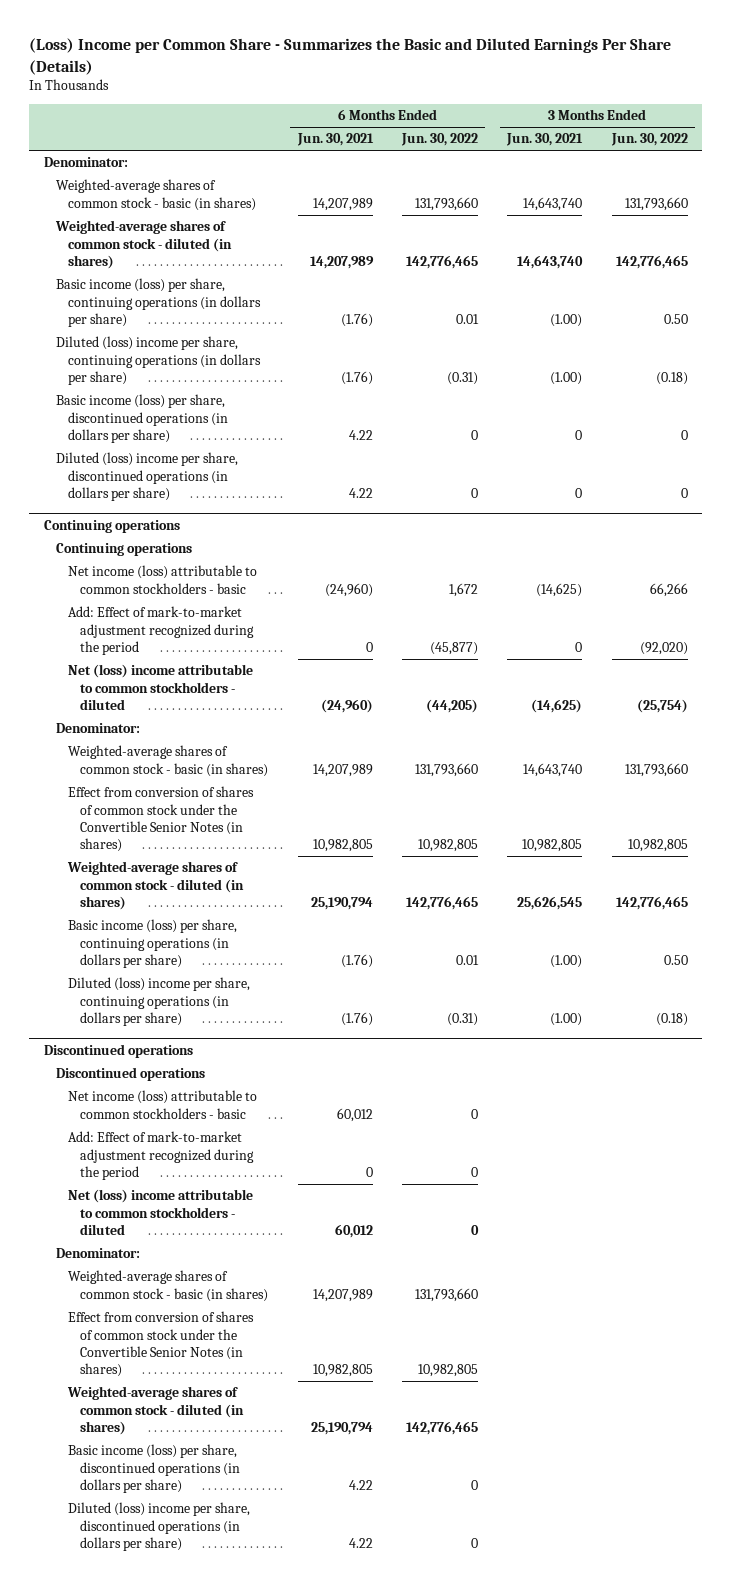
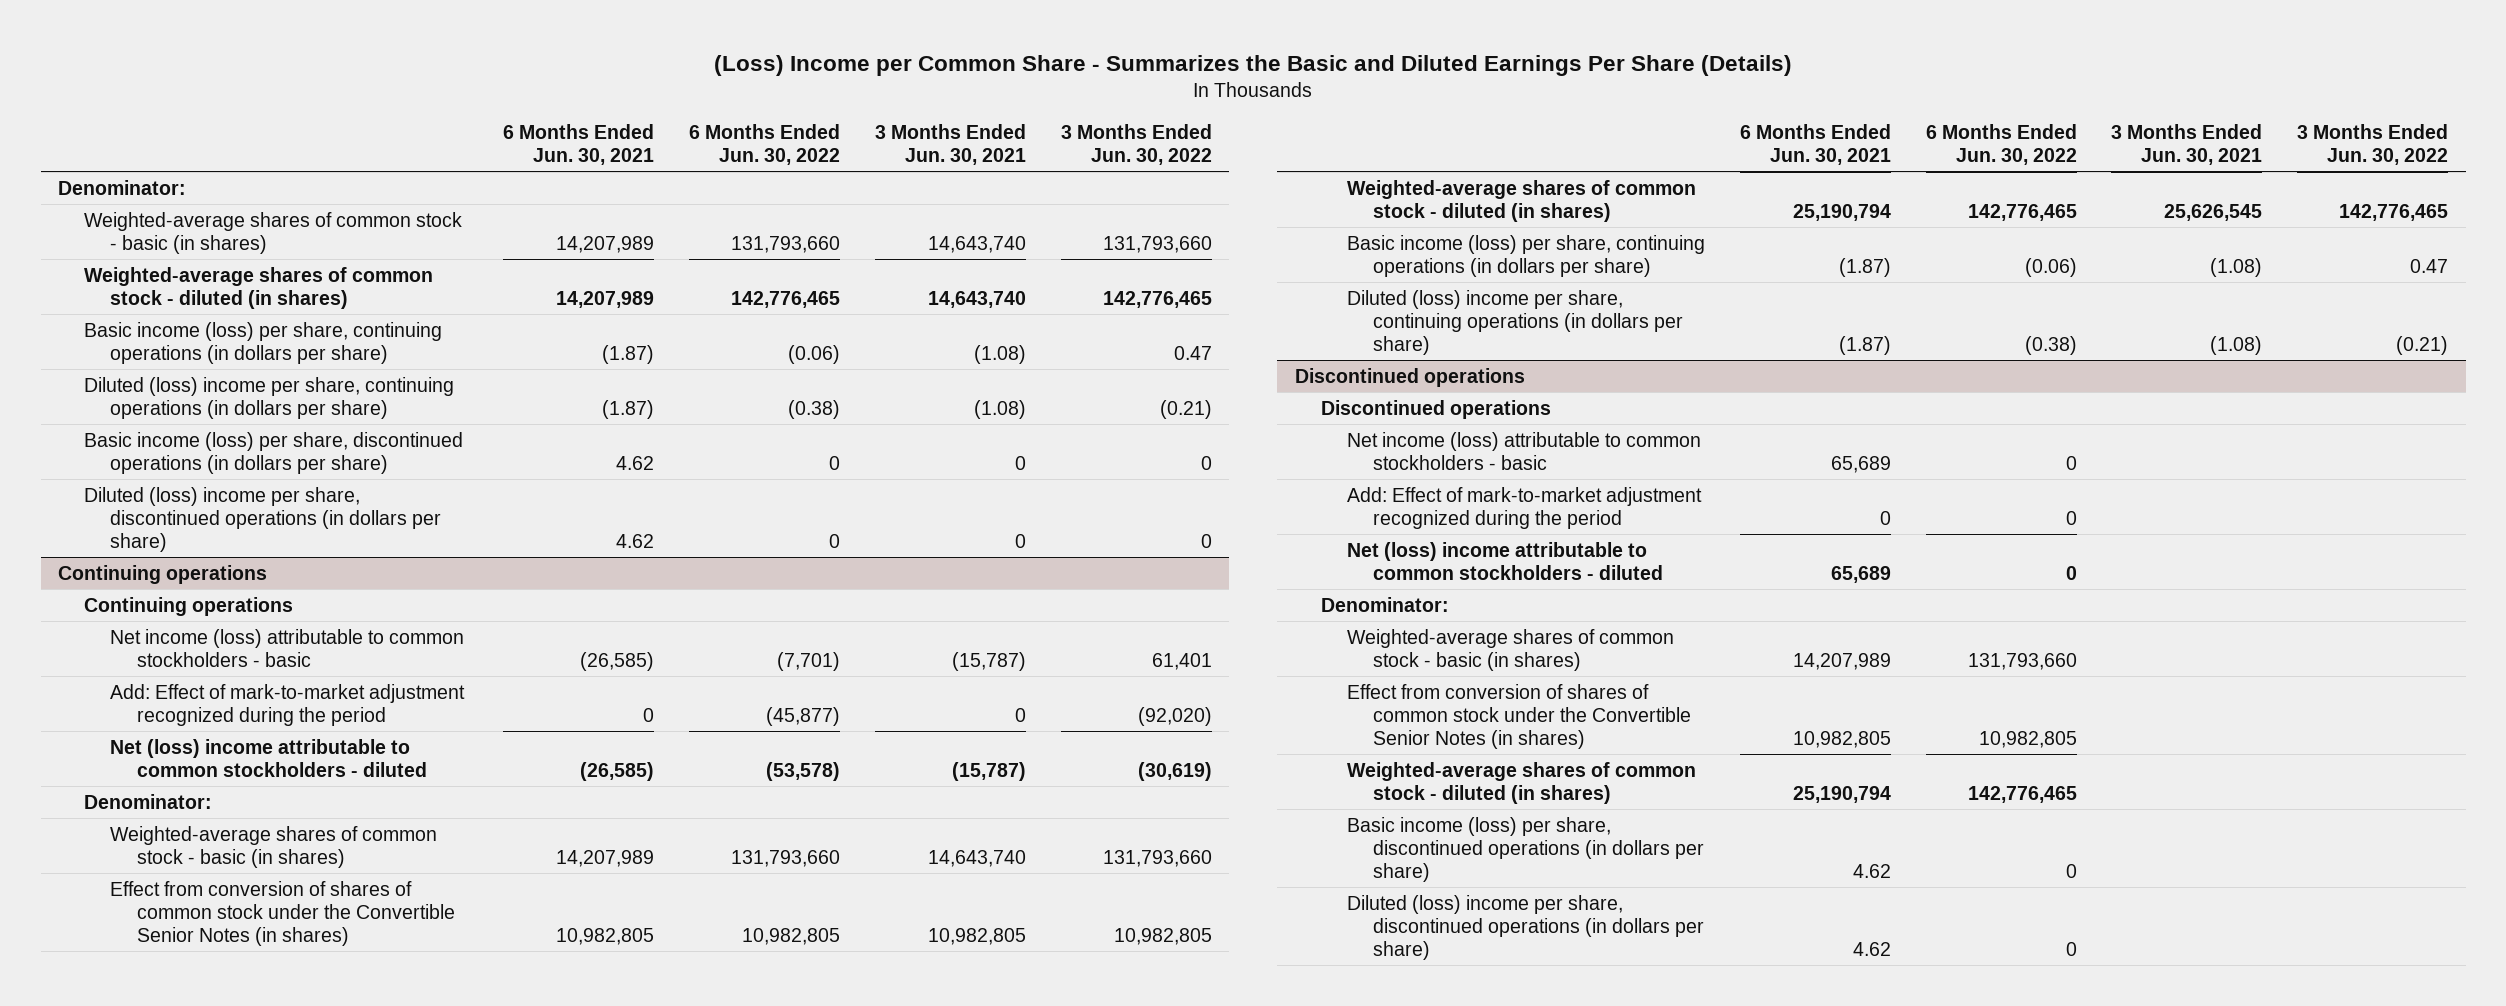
- Basic income (loss) per share, continuing operations (in dollars per share) | (1.76) | 0.01 | (1.00) | 0.50
- Diluted (loss) income per share, continuing operations (in dollars per share) | (1.76) | (0.31) | (1.00) | (0.18)
- Basic income (loss) per share, discontinued operations (in dollars per share) | 4.22 | 0 | 0 | 0
- Diluted (loss) income per share, discontinued operations (in dollars per share) | 4.22 | 0 | 0 | 0
+ Basic income (loss) per share, continuing operations (in dollars per share) | (1.87) | (0.06) | (1.08) | 0.47
+ Diluted (loss) income per share, continuing operations (in dollars per share) | (1.87) | (0.38) | (1.08) | (0.21)
+ Basic income (loss) per share, discontinued operations (in dollars per share) | 4.62 | 0 | 0 | 0
+ Diluted (loss) income per share, discontinued operations (in dollars per share) | 4.62 | 0 | 0 | 0
@ Continuing operations
- Net income (loss) attributable to common stockholders - basic | (24,960) | 1,672 | (14,625) | 66,266
+ Net income (loss) attributable to common stockholders - basic | (26,585) | (7,701) | (15,787) | 61,401
- Net (loss) income attributable to common stockholders - diluted | (24,960) | (44,205) | (14,625) | (25,754)
+ Net (loss) income attributable to common stockholders - diluted | (26,585) | (53,578) | (15,787) | (30,619)
- Basic income (loss) per share, continuing operations (in dollars per share) | (1.76) | 0.01 | (1.00) | 0.50
- Diluted (loss) income per share, continuing operations (in dollars per share) | (1.76) | (0.31) | (1.00) | (0.18)
+ Basic income (loss) per share, continuing operations (in dollars per share) | (1.87) | (0.06) | (1.08) | 0.47
+ Diluted (loss) income per share, continuing operations (in dollars per share) | (1.87) | (0.38) | (1.08) | (0.21)
@ Discontinued operations
- Net income (loss) attributable to common stockholders - basic | 60,012 | 0 | |
+ Net income (loss) attributable to common stockholders - basic | 65,689 | 0 | |
- Net (loss) income attributable to common stockholders - diluted | 60,012 | 0 | |
+ Net (loss) income attributable to common stockholders - diluted | 65,689 | 0 | |
- Basic income (loss) per share, discontinued operations (in dollars per share) | 4.22 | 0 | |
- Diluted (loss) income per share, discontinued operations (in dollars per share) | 4.22 | 0 | |
+ Basic income (loss) per share, discontinued operations (in dollars per share) | 4.62 | 0 | |
+ Diluted (loss) income per share, discontinued operations (in dollars per share) | 4.62 | 0 | |

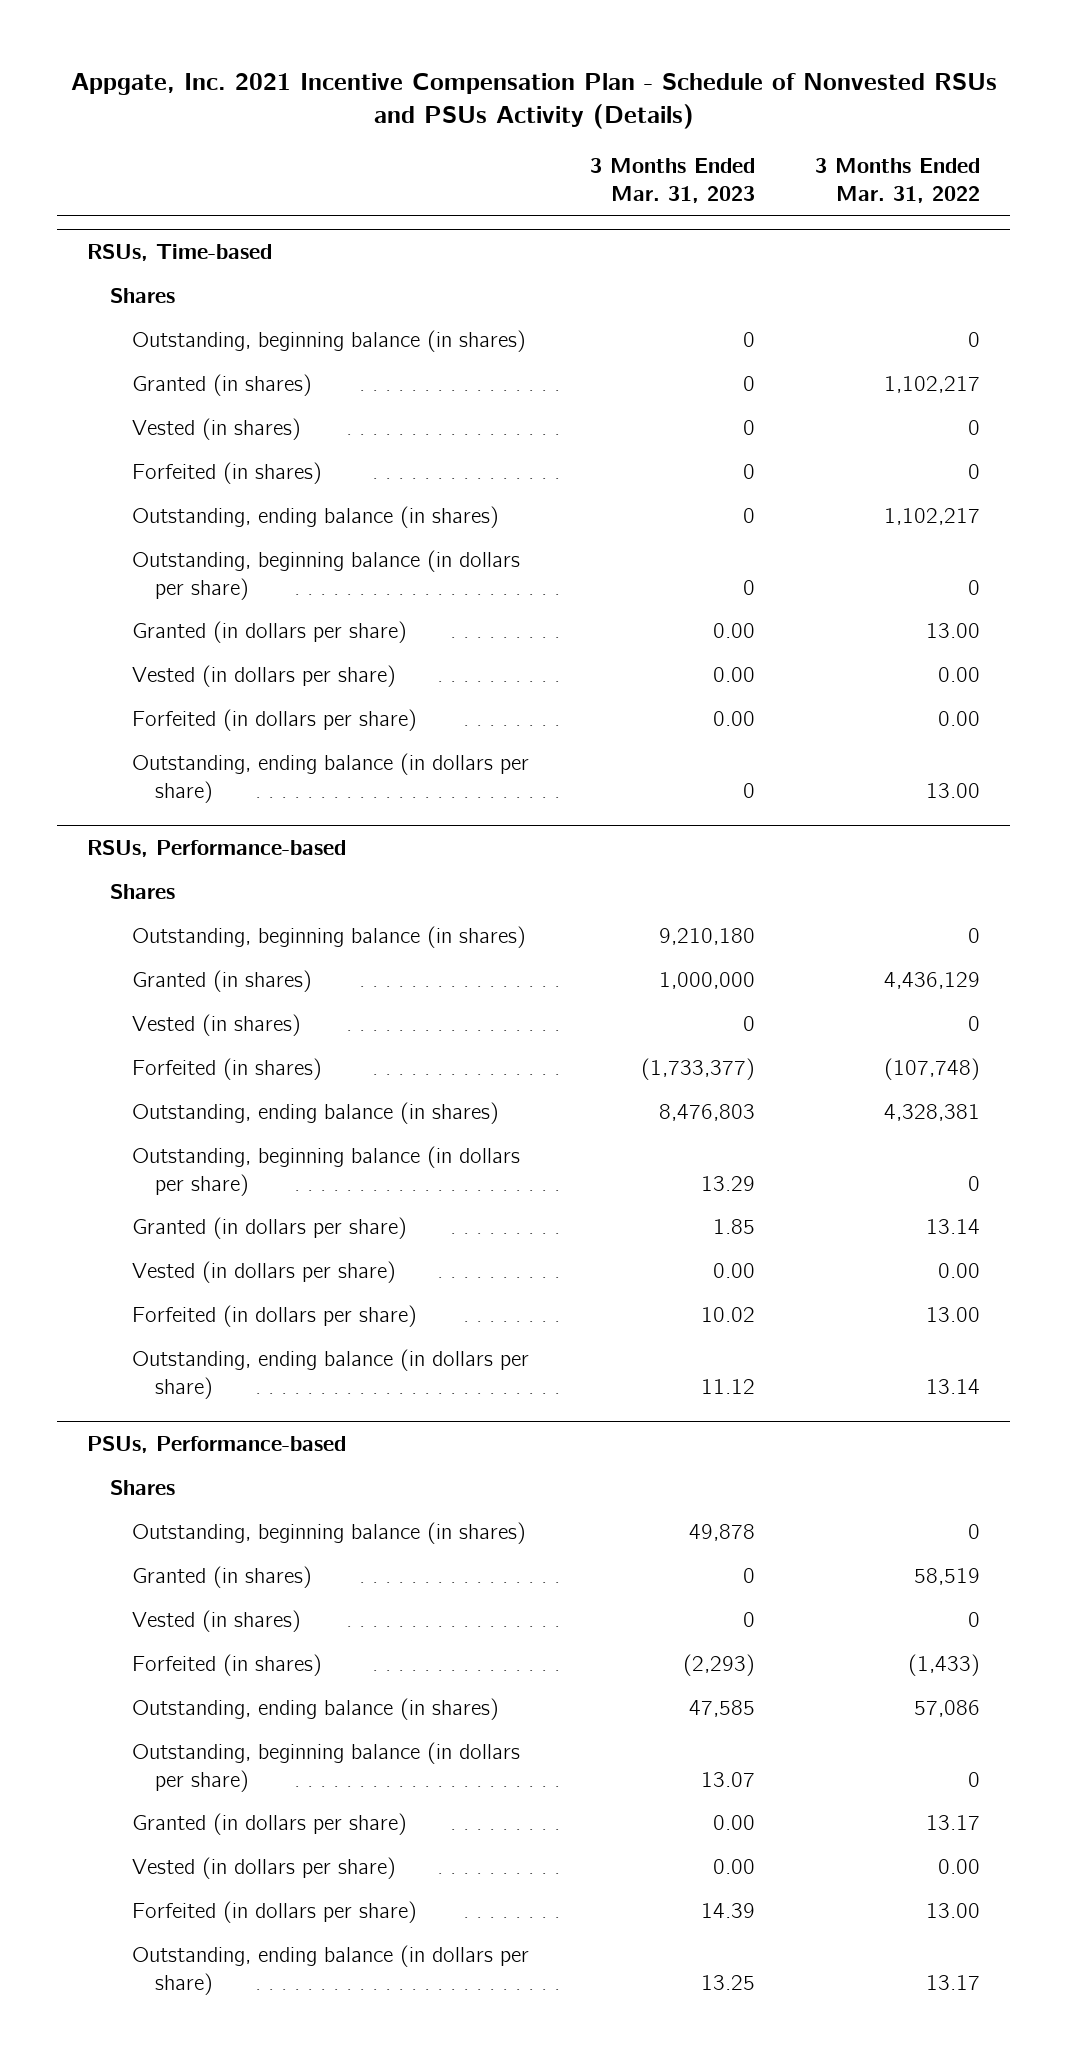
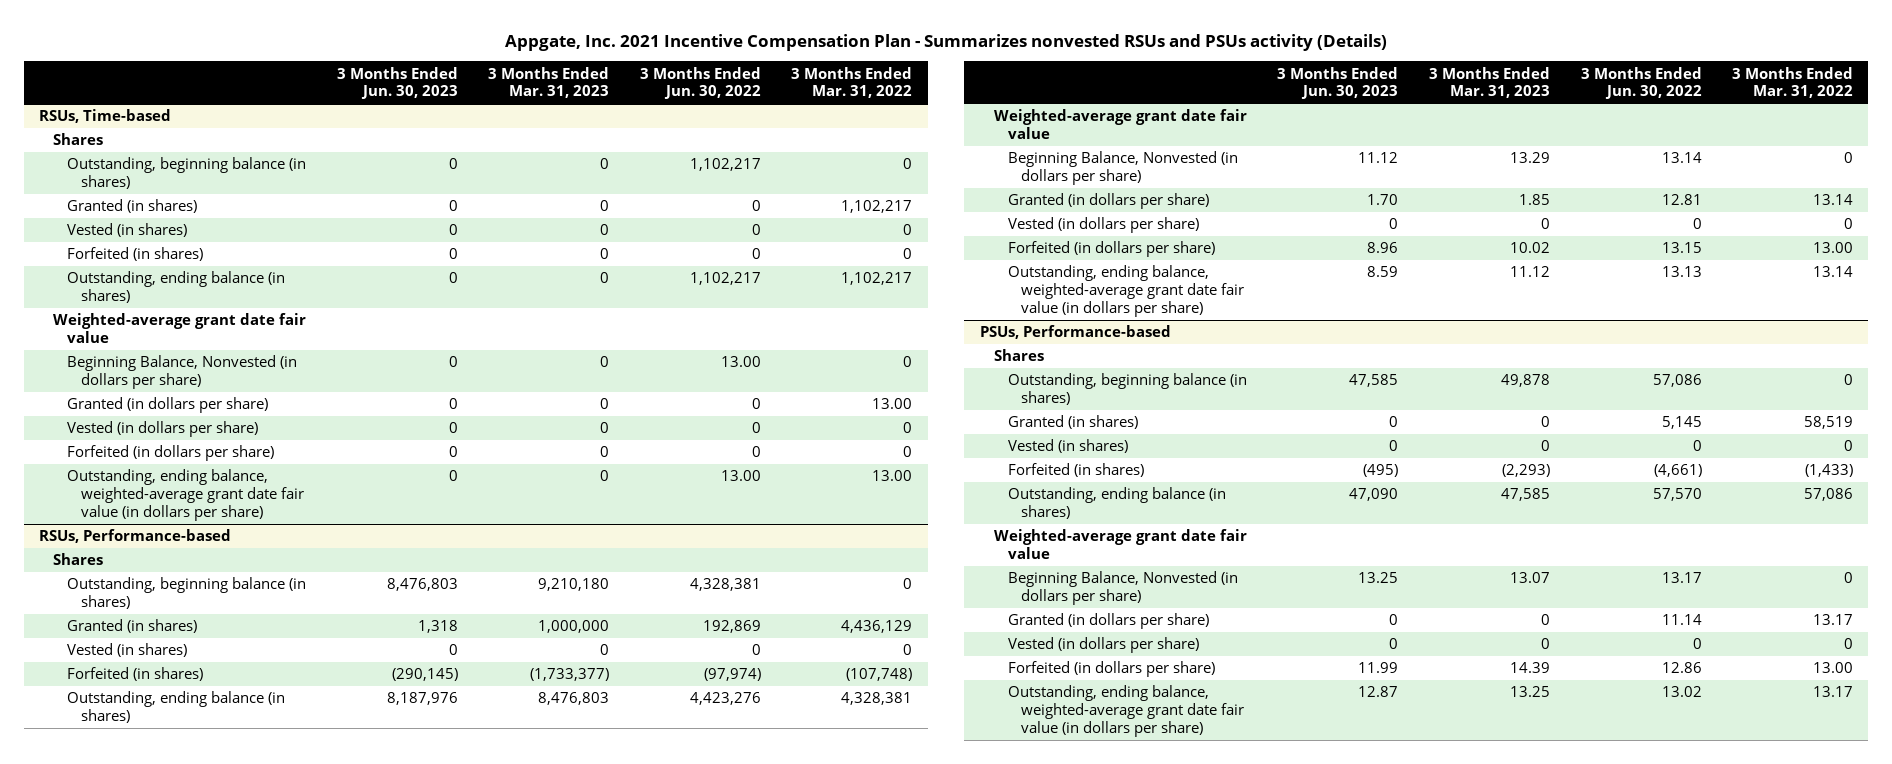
- Appgate, Inc. 2021 Incentive Compensation Plan - Schedule of Nonvested RSUs and PSUs Activity (Details)
+ Appgate, Inc. 2021 Incentive Compensation Plan - Summarizes nonvested RSUs and PSUs activity (Details)
- | 3 Months Ended Mar. 31, 2023 | 3 Months Ended Mar. 31, 2022
+ | 3 Months Ended Jun. 30, 2023 | 3 Months Ended Mar. 31, 2023 | 3 Months Ended Jun. 30, 2022 | 3 Months Ended Mar. 31, 2022
@ RSUs, Time-based
- Outstanding, beginning balance (in dollars per share) | 0 | 0
- Granted (in dollars per share) | 0.00 | 13.00
- Vested (in dollars per share) | 0.00 | 0.00
- Forfeited (in dollars per share) | 0.00 | 0.00
- Outstanding, ending balance (in dollars per share) | 0 | 13.00
+ Weighted-average grant date fair value
+ Beginning Balance, Nonvested (in dollars per share) | 0 | 0 | 13.00 | 0
+ Granted (in dollars per share) | 0 | 0 | 0 | 13.00
+ Vested (in dollars per share) | 0 | 0 | 0 | 0
+ Forfeited (in dollars per share) | 0 | 0 | 0 | 0
+ Outstanding, ending balance, weighted-average grant date fair value (in dollars per share) | 0 | 0 | 13.00 | 13.00
@ RSUs, Performance-based
- Outstanding, beginning balance (in dollars per share) | 13.29 | 0
+ Weighted-average grant date fair value
+ Beginning Balance, Nonvested (in dollars per share) | 11.12 | 13.29 | 13.14 | 0
- Vested (in dollars per share) | 0.00 | 0.00
+ Vested (in dollars per share) | 0 | 0 | 0 | 0
- Outstanding, ending balance (in dollars per share) | 11.12 | 13.14
+ Outstanding, ending balance, weighted-average grant date fair value (in dollars per share) | 8.59 | 11.12 | 13.13 | 13.14
@ PSUs, Performance-based
- Outstanding, beginning balance (in dollars per share) | 13.07 | 0
- Granted (in dollars per share) | 0.00 | 13.17
- Vested (in dollars per share) | 0.00 | 0.00
+ Weighted-average grant date fair value
+ Beginning Balance, Nonvested (in dollars per share) | 13.25 | 13.07 | 13.17 | 0
+ Granted (in dollars per share) | 0 | 0 | 11.14 | 13.17
+ Vested (in dollars per share) | 0 | 0 | 0 | 0
- Outstanding, ending balance (in dollars per share) | 13.25 | 13.17
+ Outstanding, ending balance, weighted-average grant date fair value (in dollars per share) | 12.87 | 13.25 | 13.02 | 13.17

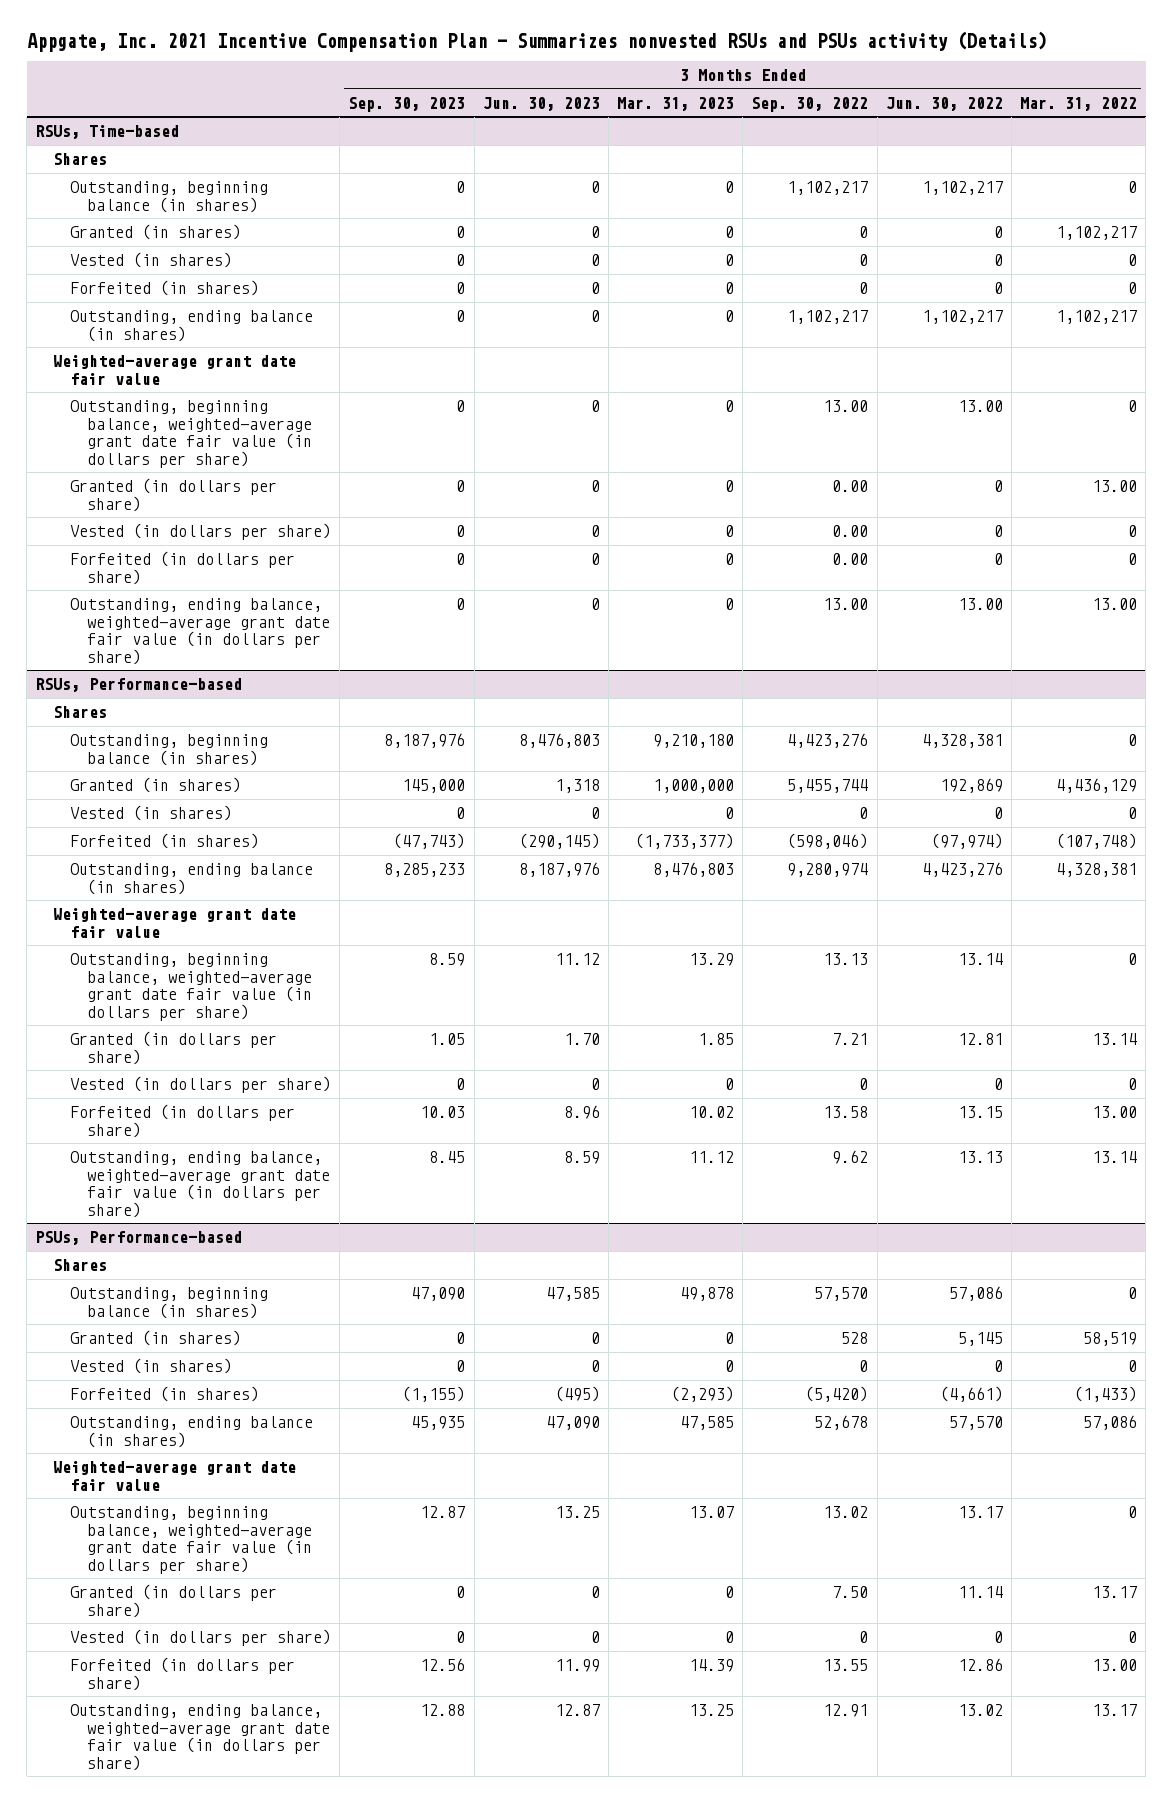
- | 3 Months Ended Jun. 30, 2023 | 3 Months Ended Mar. 31, 2023 | 3 Months Ended Jun. 30, 2022 | 3 Months Ended Mar. 31, 2022
+ | 3 Months Ended Sep. 30, 2023 | 3 Months Ended Jun. 30, 2023 | 3 Months Ended Mar. 31, 2023 | 3 Months Ended Sep. 30, 2022 | 3 Months Ended Jun. 30, 2022 | 3 Months Ended Mar. 31, 2022
@ RSUs, Time-based
- Beginning Balance, Nonvested (in dollars per share) | 0 | 0 | 13.00 | 0
+ Outstanding, beginning balance, weighted-average grant date fair value (in dollars per share) | 0 | 0 | 0 | 13.00 | 13.00 | 0
@ RSUs, Performance-based
- Beginning Balance, Nonvested (in dollars per share) | 11.12 | 13.29 | 13.14 | 0
+ Outstanding, beginning balance, weighted-average grant date fair value (in dollars per share) | 8.59 | 11.12 | 13.29 | 13.13 | 13.14 | 0
@ PSUs, Performance-based
- Beginning Balance, Nonvested (in dollars per share) | 13.25 | 13.07 | 13.17 | 0
+ Outstanding, beginning balance, weighted-average grant date fair value (in dollars per share) | 12.87 | 13.25 | 13.07 | 13.02 | 13.17 | 0

